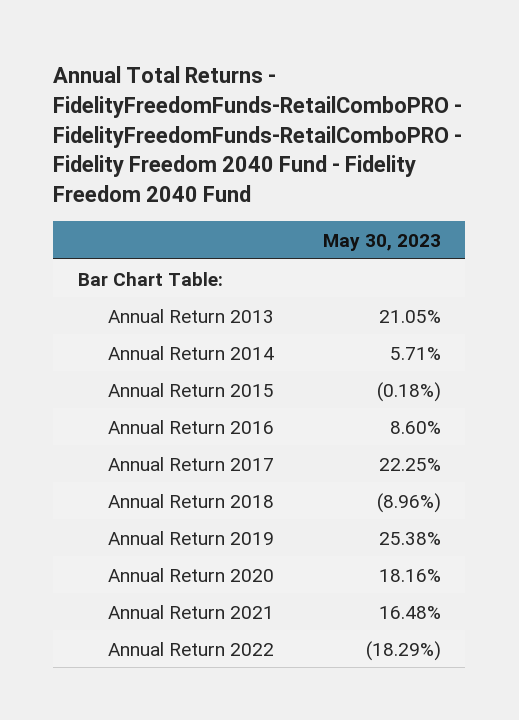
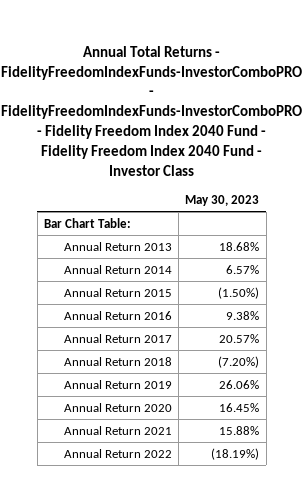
- Annual Total Returns - FidelityFreedomFunds-RetailComboPRO - FidelityFreedomFunds-RetailComboPRO - Fidelity Freedom 2040 Fund - Fidelity Freedom 2040 Fund
+ Annual Total Returns - FidelityFreedomIndexFunds-InvestorComboPRO - FidelityFreedomIndexFunds-InvestorComboPRO - Fidelity Freedom Index 2040 Fund - Fidelity Freedom Index 2040 Fund - Investor Class
- Annual Return 2013 | 21.05%
- Annual Return 2014 | 5.71%
- Annual Return 2015 | (0.18%)
- Annual Return 2016 | 8.60%
- Annual Return 2017 | 22.25%
- Annual Return 2018 | (8.96%)
- Annual Return 2019 | 25.38%
- Annual Return 2020 | 18.16%
- Annual Return 2021 | 16.48%
- Annual Return 2022 | (18.29%)
+ Annual Return 2013 | 18.68%
+ Annual Return 2014 | 6.57%
+ Annual Return 2015 | (1.50%)
+ Annual Return 2016 | 9.38%
+ Annual Return 2017 | 20.57%
+ Annual Return 2018 | (7.20%)
+ Annual Return 2019 | 26.06%
+ Annual Return 2020 | 16.45%
+ Annual Return 2021 | 15.88%
+ Annual Return 2022 | (18.19%)

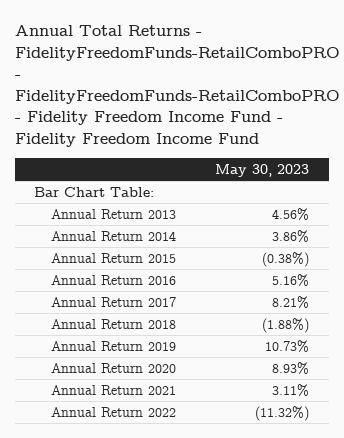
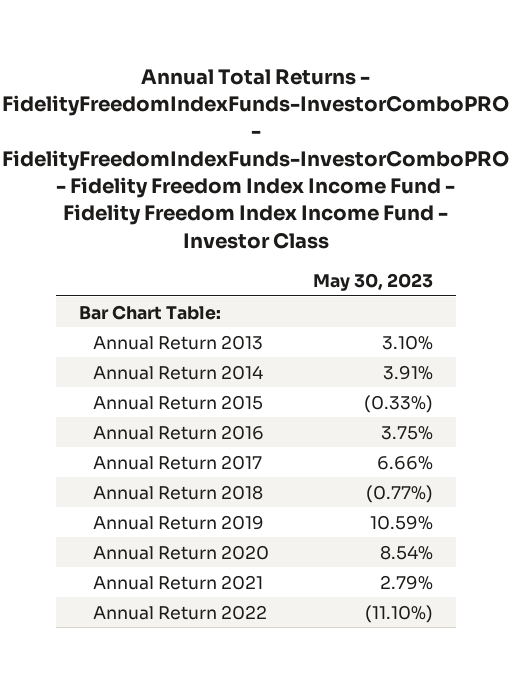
- Annual Total Returns - FidelityFreedomFunds-RetailComboPRO - FidelityFreedomFunds-RetailComboPRO - Fidelity Freedom Income Fund - Fidelity Freedom Income Fund
+ Annual Total Returns - FidelityFreedomIndexFunds-InvestorComboPRO - FidelityFreedomIndexFunds-InvestorComboPRO - Fidelity Freedom Index Income Fund - Fidelity Freedom Index Income Fund - Investor Class
- Annual Return 2013 | 4.56%
- Annual Return 2014 | 3.86%
- Annual Return 2015 | (0.38%)
- Annual Return 2016 | 5.16%
- Annual Return 2017 | 8.21%
- Annual Return 2018 | (1.88%)
- Annual Return 2019 | 10.73%
- Annual Return 2020 | 8.93%
- Annual Return 2021 | 3.11%
- Annual Return 2022 | (11.32%)
+ Annual Return 2013 | 3.10%
+ Annual Return 2014 | 3.91%
+ Annual Return 2015 | (0.33%)
+ Annual Return 2016 | 3.75%
+ Annual Return 2017 | 6.66%
+ Annual Return 2018 | (0.77%)
+ Annual Return 2019 | 10.59%
+ Annual Return 2020 | 8.54%
+ Annual Return 2021 | 2.79%
+ Annual Return 2022 | (11.10%)

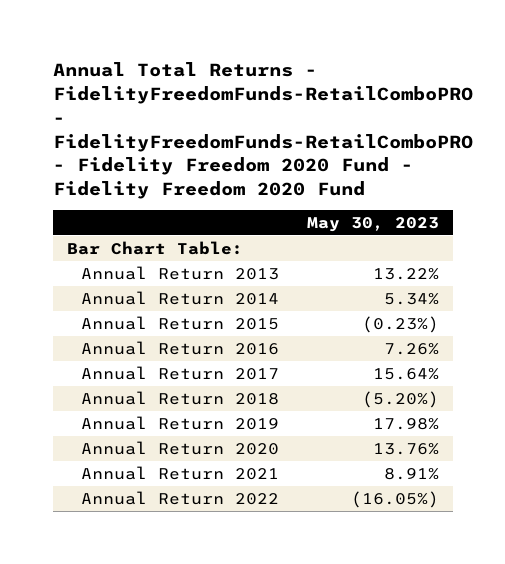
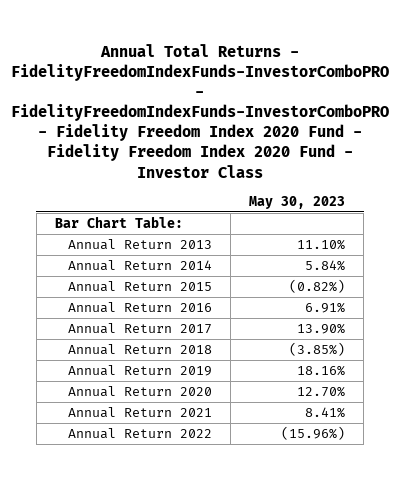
- Annual Total Returns - FidelityFreedomFunds-RetailComboPRO - FidelityFreedomFunds-RetailComboPRO - Fidelity Freedom 2020 Fund - Fidelity Freedom 2020 Fund
+ Annual Total Returns - FidelityFreedomIndexFunds-InvestorComboPRO - FidelityFreedomIndexFunds-InvestorComboPRO - Fidelity Freedom Index 2020 Fund - Fidelity Freedom Index 2020 Fund - Investor Class
- Annual Return 2013 | 13.22%
- Annual Return 2014 | 5.34%
- Annual Return 2015 | (0.23%)
- Annual Return 2016 | 7.26%
- Annual Return 2017 | 15.64%
- Annual Return 2018 | (5.20%)
- Annual Return 2019 | 17.98%
- Annual Return 2020 | 13.76%
- Annual Return 2021 | 8.91%
- Annual Return 2022 | (16.05%)
+ Annual Return 2013 | 11.10%
+ Annual Return 2014 | 5.84%
+ Annual Return 2015 | (0.82%)
+ Annual Return 2016 | 6.91%
+ Annual Return 2017 | 13.90%
+ Annual Return 2018 | (3.85%)
+ Annual Return 2019 | 18.16%
+ Annual Return 2020 | 12.70%
+ Annual Return 2021 | 8.41%
+ Annual Return 2022 | (15.96%)

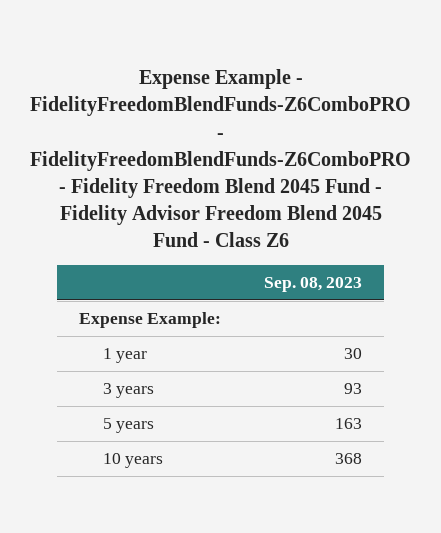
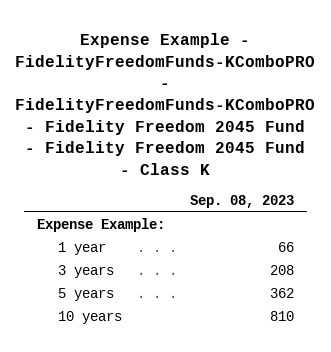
- Expense Example - FidelityFreedomBlendFunds-Z6ComboPRO - FidelityFreedomBlendFunds-Z6ComboPRO - Fidelity Freedom Blend 2045 Fund - Fidelity Advisor Freedom Blend 2045 Fund - Class Z6
+ Expense Example - FidelityFreedomFunds-KComboPRO - FidelityFreedomFunds-KComboPRO - Fidelity Freedom 2045 Fund - Fidelity Freedom 2045 Fund - Class K
- 1 year | 30
- 3 years | 93
- 5 years | 163
- 10 years | 368
+ 1 year | 66
+ 3 years | 208
+ 5 years | 362
+ 10 years | 810

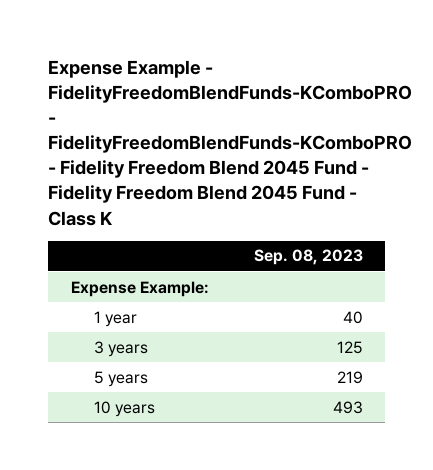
- Expense Example - FidelityFreedomFunds-KComboPRO - FidelityFreedomFunds-KComboPRO - Fidelity Freedom 2045 Fund - Fidelity Freedom 2045 Fund - Class K
+ Expense Example - FidelityFreedomBlendFunds-KComboPRO - FidelityFreedomBlendFunds-KComboPRO - Fidelity Freedom Blend 2045 Fund - Fidelity Freedom Blend 2045 Fund - Class K
- 1 year | 66
- 3 years | 208
- 5 years | 362
- 10 years | 810
+ 1 year | 40
+ 3 years | 125
+ 5 years | 219
+ 10 years | 493

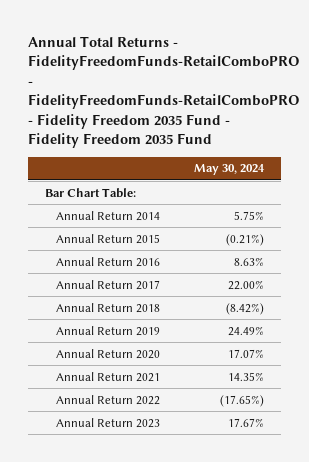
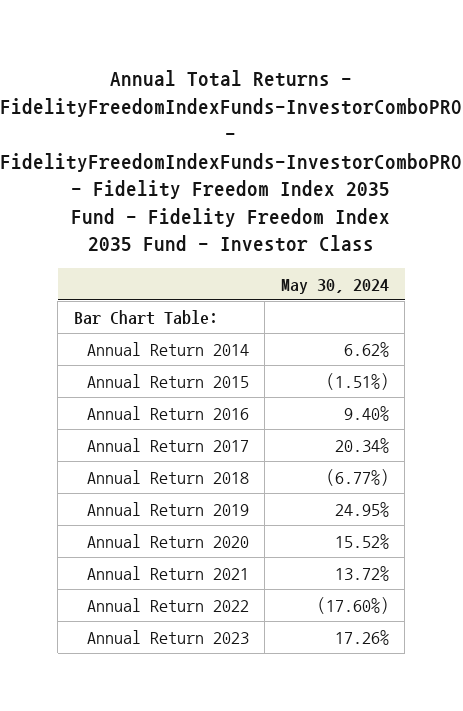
- Annual Total Returns - FidelityFreedomFunds-RetailComboPRO - FidelityFreedomFunds-RetailComboPRO - Fidelity Freedom 2035 Fund - Fidelity Freedom 2035 Fund
+ Annual Total Returns - FidelityFreedomIndexFunds-InvestorComboPRO - FidelityFreedomIndexFunds-InvestorComboPRO - Fidelity Freedom Index 2035 Fund - Fidelity Freedom Index 2035 Fund - Investor Class
- Annual Return 2014 | 5.75%
- Annual Return 2015 | (0.21%)
- Annual Return 2016 | 8.63%
- Annual Return 2017 | 22.00%
- Annual Return 2018 | (8.42%)
- Annual Return 2019 | 24.49%
- Annual Return 2020 | 17.07%
- Annual Return 2021 | 14.35%
- Annual Return 2022 | (17.65%)
- Annual Return 2023 | 17.67%
+ Annual Return 2014 | 6.62%
+ Annual Return 2015 | (1.51%)
+ Annual Return 2016 | 9.40%
+ Annual Return 2017 | 20.34%
+ Annual Return 2018 | (6.77%)
+ Annual Return 2019 | 24.95%
+ Annual Return 2020 | 15.52%
+ Annual Return 2021 | 13.72%
+ Annual Return 2022 | (17.60%)
+ Annual Return 2023 | 17.26%

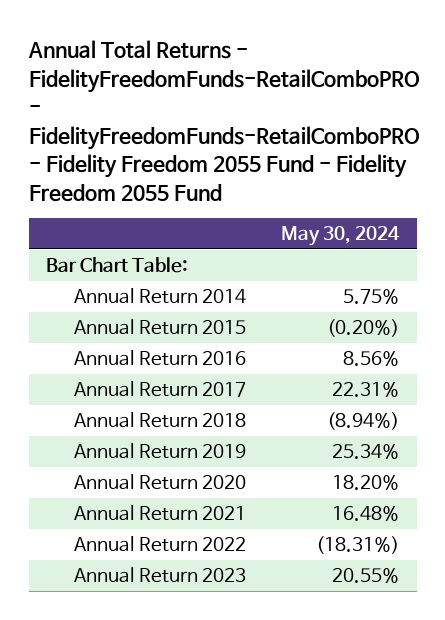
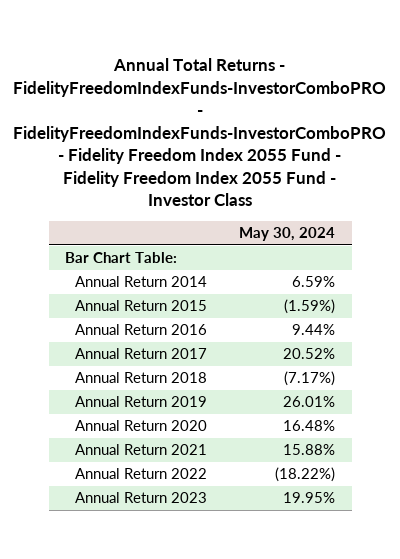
- Annual Total Returns - FidelityFreedomFunds-RetailComboPRO - FidelityFreedomFunds-RetailComboPRO - Fidelity Freedom 2055 Fund - Fidelity Freedom 2055 Fund
+ Annual Total Returns - FidelityFreedomIndexFunds-InvestorComboPRO - FidelityFreedomIndexFunds-InvestorComboPRO - Fidelity Freedom Index 2055 Fund - Fidelity Freedom Index 2055 Fund - Investor Class
- Annual Return 2014 | 5.75%
- Annual Return 2015 | (0.20%)
- Annual Return 2016 | 8.56%
- Annual Return 2017 | 22.31%
- Annual Return 2018 | (8.94%)
- Annual Return 2019 | 25.34%
- Annual Return 2020 | 18.20%
- Annual Return 2021 | 16.48%
- Annual Return 2022 | (18.31%)
- Annual Return 2023 | 20.55%
+ Annual Return 2014 | 6.59%
+ Annual Return 2015 | (1.59%)
+ Annual Return 2016 | 9.44%
+ Annual Return 2017 | 20.52%
+ Annual Return 2018 | (7.17%)
+ Annual Return 2019 | 26.01%
+ Annual Return 2020 | 16.48%
+ Annual Return 2021 | 15.88%
+ Annual Return 2022 | (18.22%)
+ Annual Return 2023 | 19.95%

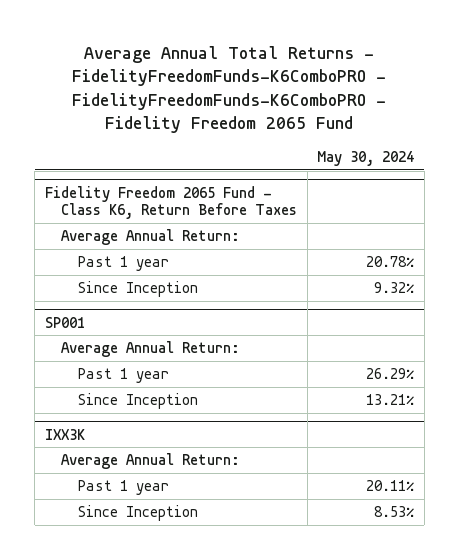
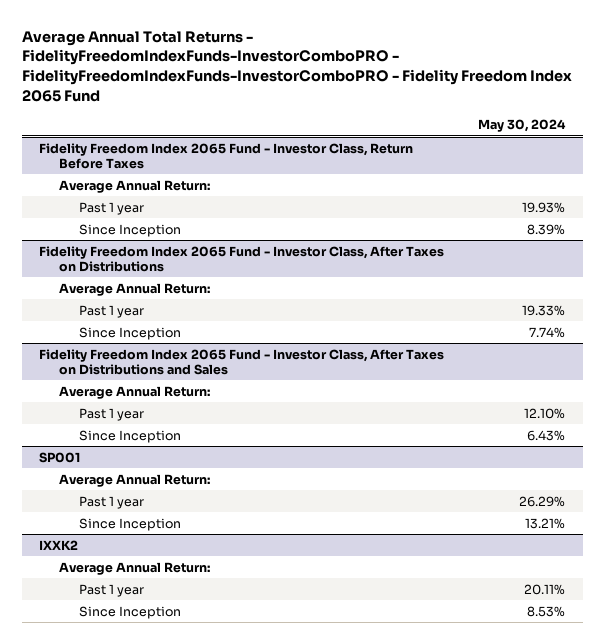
- Average Annual Total Returns - FidelityFreedomFunds-K6ComboPRO - FidelityFreedomFunds-K6ComboPRO - Fidelity Freedom 2065 Fund
+ Average Annual Total Returns - FidelityFreedomIndexFunds-InvestorComboPRO - FidelityFreedomIndexFunds-InvestorComboPRO - Fidelity Freedom Index 2065 Fund
- Fidelity Freedom 2065 Fund - Class K6, Return Before Taxes
+ Fidelity Freedom Index 2065 Fund - Investor Class, Return Before Taxes
- Past 1 year | 20.78%
- Since Inception | 9.32%
+ Past 1 year | 19.93%
+ Since Inception | 8.39%
+ Fidelity Freedom Index 2065 Fund - Investor Class, After Taxes on Distributions
+ Average Annual Return:
+ Past 1 year | 19.33%
+ Since Inception | 7.74%
+ Fidelity Freedom Index 2065 Fund - Investor Class, After Taxes on Distributions and Sales
+ Average Annual Return:
+ Past 1 year | 12.10%
+ Since Inception | 6.43%
- IXX3K
+ IXXK2

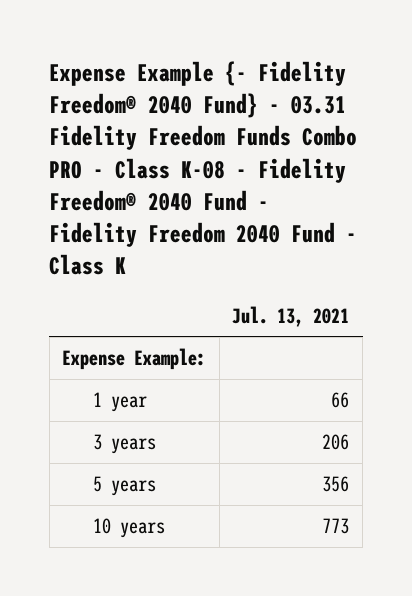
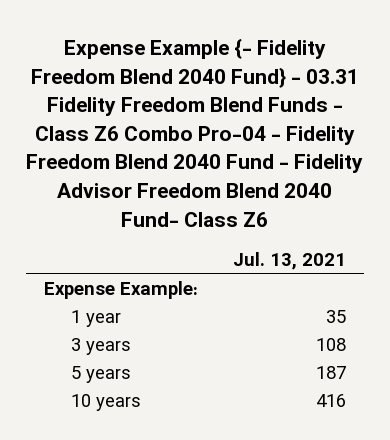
- Expense Example {- Fidelity Freedom® 2040 Fund} - 03.31 Fidelity Freedom Funds Combo PRO - Class K-08 - Fidelity Freedom® 2040 Fund - Fidelity Freedom 2040 Fund - Class K
+ Expense Example {- Fidelity Freedom Blend 2040 Fund} - 03.31 Fidelity Freedom Blend Funds - Class Z6 Combo Pro-04 - Fidelity Freedom Blend 2040 Fund - Fidelity Advisor Freedom Blend 2040 Fund- Class Z6
- 1 year | 66
- 3 years | 206
- 5 years | 356
- 10 years | 773
+ 1 year | 35
+ 3 years | 108
+ 5 years | 187
+ 10 years | 416

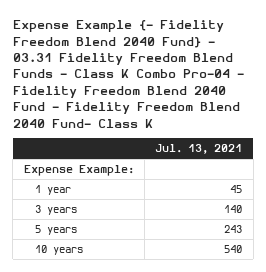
- Expense Example {- Fidelity Freedom Blend 2040 Fund} - 03.31 Fidelity Freedom Blend Funds - Class Z6 Combo Pro-04 - Fidelity Freedom Blend 2040 Fund - Fidelity Advisor Freedom Blend 2040 Fund- Class Z6
+ Expense Example {- Fidelity Freedom Blend 2040 Fund} - 03.31 Fidelity Freedom Blend Funds - Class K Combo Pro-04 - Fidelity Freedom Blend 2040 Fund - Fidelity Freedom Blend 2040 Fund- Class K
- 1 year | 35
- 3 years | 108
- 5 years | 187
- 10 years | 416
+ 1 year | 45
+ 3 years | 140
+ 5 years | 243
+ 10 years | 540

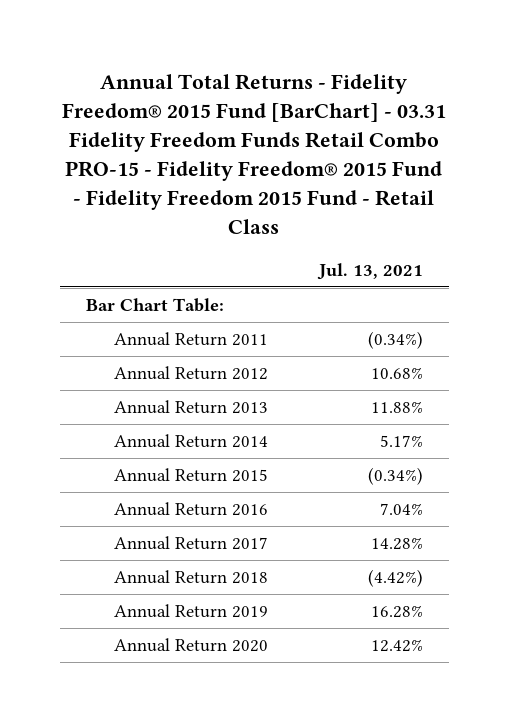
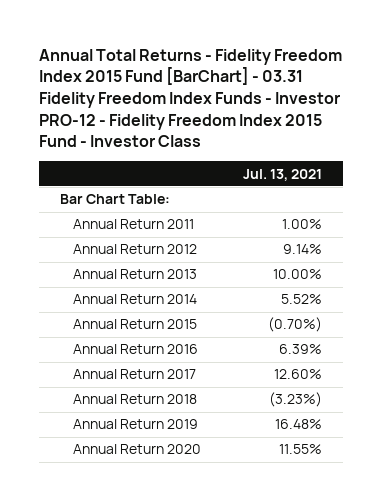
- Annual Total Returns - Fidelity Freedom® 2015 Fund [BarChart] - 03.31 Fidelity Freedom Funds Retail Combo PRO-15 - Fidelity Freedom® 2015 Fund - Fidelity Freedom 2015 Fund - Retail Class
+ Annual Total Returns - Fidelity Freedom Index 2015 Fund [BarChart] - 03.31 Fidelity Freedom Index Funds - Investor PRO-12 - Fidelity Freedom Index 2015 Fund - Investor Class
- Annual Return 2011 | (0.34%)
- Annual Return 2012 | 10.68%
- Annual Return 2013 | 11.88%
- Annual Return 2014 | 5.17%
- Annual Return 2015 | (0.34%)
- Annual Return 2016 | 7.04%
- Annual Return 2017 | 14.28%
- Annual Return 2018 | (4.42%)
- Annual Return 2019 | 16.28%
- Annual Return 2020 | 12.42%
+ Annual Return 2011 | 1.00%
+ Annual Return 2012 | 9.14%
+ Annual Return 2013 | 10.00%
+ Annual Return 2014 | 5.52%
+ Annual Return 2015 | (0.70%)
+ Annual Return 2016 | 6.39%
+ Annual Return 2017 | 12.60%
+ Annual Return 2018 | (3.23%)
+ Annual Return 2019 | 16.48%
+ Annual Return 2020 | 11.55%

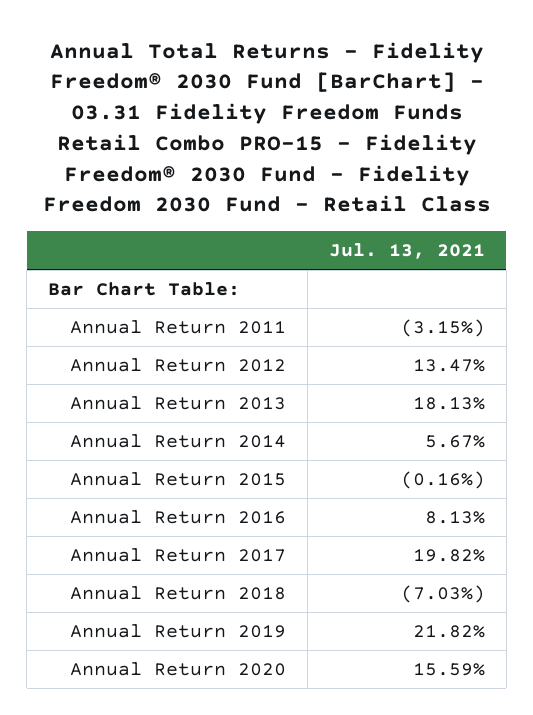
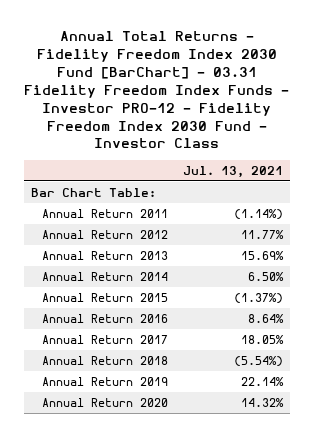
- Annual Total Returns - Fidelity Freedom® 2030 Fund [BarChart] - 03.31 Fidelity Freedom Funds Retail Combo PRO-15 - Fidelity Freedom® 2030 Fund - Fidelity Freedom 2030 Fund - Retail Class
+ Annual Total Returns - Fidelity Freedom Index 2030 Fund [BarChart] - 03.31 Fidelity Freedom Index Funds - Investor PRO-12 - Fidelity Freedom Index 2030 Fund - Investor Class
- Annual Return 2011 | (3.15%)
- Annual Return 2012 | 13.47%
- Annual Return 2013 | 18.13%
- Annual Return 2014 | 5.67%
- Annual Return 2015 | (0.16%)
- Annual Return 2016 | 8.13%
- Annual Return 2017 | 19.82%
- Annual Return 2018 | (7.03%)
- Annual Return 2019 | 21.82%
- Annual Return 2020 | 15.59%
+ Annual Return 2011 | (1.14%)
+ Annual Return 2012 | 11.77%
+ Annual Return 2013 | 15.69%
+ Annual Return 2014 | 6.50%
+ Annual Return 2015 | (1.37%)
+ Annual Return 2016 | 8.64%
+ Annual Return 2017 | 18.05%
+ Annual Return 2018 | (5.54%)
+ Annual Return 2019 | 22.14%
+ Annual Return 2020 | 14.32%

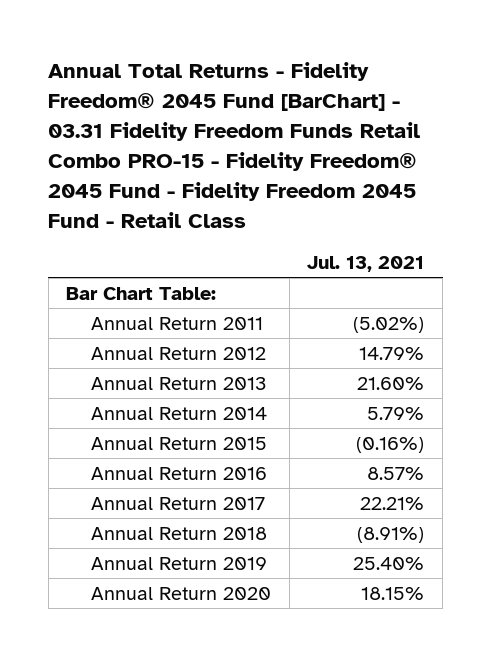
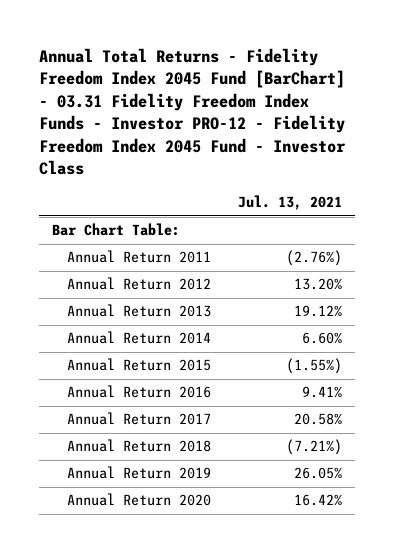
- Annual Total Returns - Fidelity Freedom® 2045 Fund [BarChart] - 03.31 Fidelity Freedom Funds Retail Combo PRO-15 - Fidelity Freedom® 2045 Fund - Fidelity Freedom 2045 Fund - Retail Class
+ Annual Total Returns - Fidelity Freedom Index 2045 Fund [BarChart] - 03.31 Fidelity Freedom Index Funds - Investor PRO-12 - Fidelity Freedom Index 2045 Fund - Investor Class
- Annual Return 2011 | (5.02%)
- Annual Return 2012 | 14.79%
- Annual Return 2013 | 21.60%
- Annual Return 2014 | 5.79%
- Annual Return 2015 | (0.16%)
- Annual Return 2016 | 8.57%
- Annual Return 2017 | 22.21%
- Annual Return 2018 | (8.91%)
- Annual Return 2019 | 25.40%
- Annual Return 2020 | 18.15%
+ Annual Return 2011 | (2.76%)
+ Annual Return 2012 | 13.20%
+ Annual Return 2013 | 19.12%
+ Annual Return 2014 | 6.60%
+ Annual Return 2015 | (1.55%)
+ Annual Return 2016 | 9.41%
+ Annual Return 2017 | 20.58%
+ Annual Return 2018 | (7.21%)
+ Annual Return 2019 | 26.05%
+ Annual Return 2020 | 16.42%

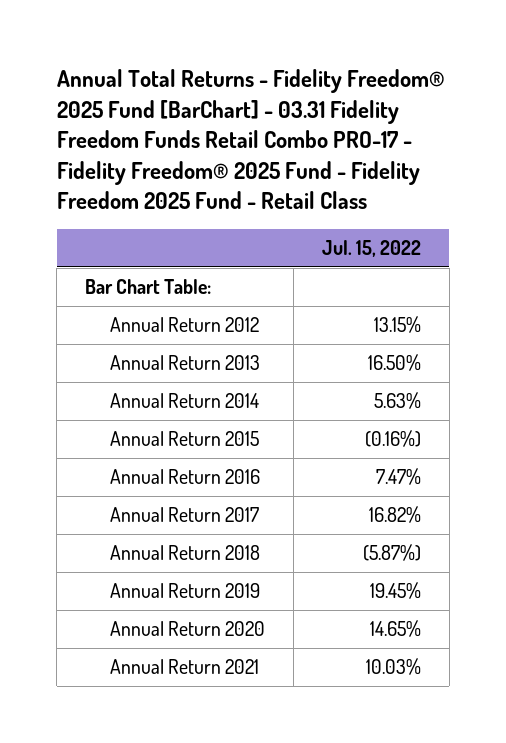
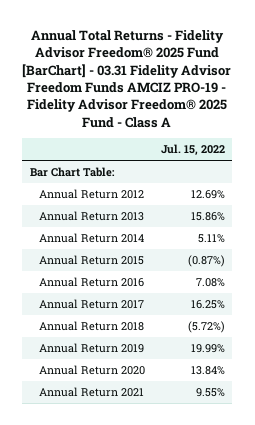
- Annual Total Returns - Fidelity Freedom® 2025 Fund [BarChart] - 03.31 Fidelity Freedom Funds Retail Combo PRO-17 - Fidelity Freedom® 2025 Fund - Fidelity Freedom 2025 Fund - Retail Class
+ Annual Total Returns - Fidelity Advisor Freedom® 2025 Fund [BarChart] - 03.31 Fidelity Advisor Freedom Funds AMCIZ PRO-19 - Fidelity Advisor Freedom® 2025 Fund - Class A
- Annual Return 2012 | 13.15%
- Annual Return 2013 | 16.50%
- Annual Return 2014 | 5.63%
- Annual Return 2015 | (0.16%)
- Annual Return 2016 | 7.47%
- Annual Return 2017 | 16.82%
- Annual Return 2018 | (5.87%)
- Annual Return 2019 | 19.45%
- Annual Return 2020 | 14.65%
- Annual Return 2021 | 10.03%
+ Annual Return 2012 | 12.69%
+ Annual Return 2013 | 15.86%
+ Annual Return 2014 | 5.11%
+ Annual Return 2015 | (0.87%)
+ Annual Return 2016 | 7.08%
+ Annual Return 2017 | 16.25%
+ Annual Return 2018 | (5.72%)
+ Annual Return 2019 | 19.99%
+ Annual Return 2020 | 13.84%
+ Annual Return 2021 | 9.55%

